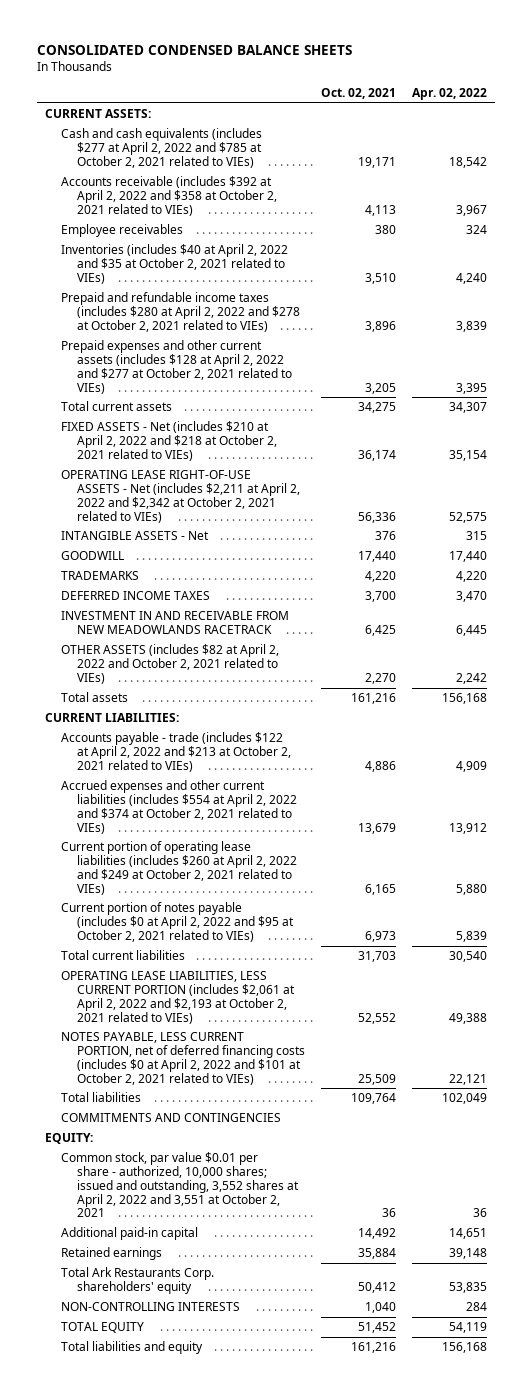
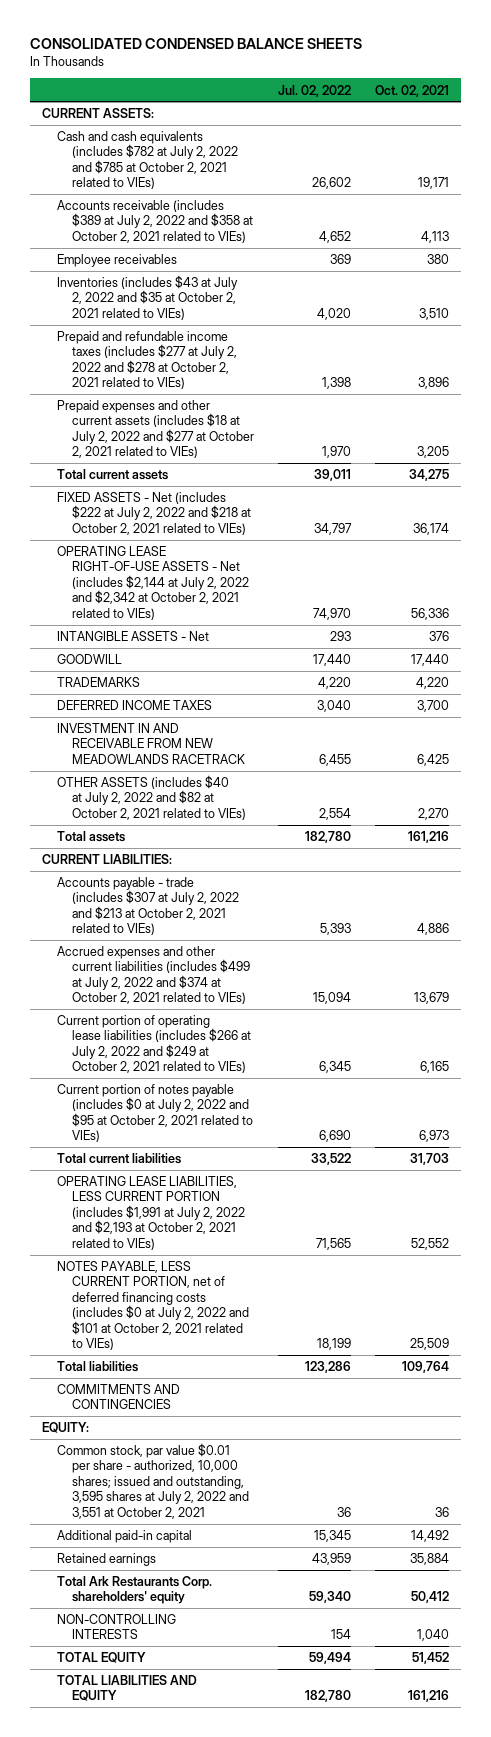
- | Oct. 02, 2021 | Apr. 02, 2022
+ | Jul. 02, 2022 | Oct. 02, 2021
- Cash and cash equivalents (includes $277 at April 2, 2022 and $785 at October 2, 2021 related to VIEs) | 19,171 | 18,542
- Accounts receivable (includes $392 at April 2, 2022 and $358 at October 2, 2021 related to VIEs) | 4,113 | 3,967
+ Cash and cash equivalents (includes $782 at July 2, 2022 and $785 at October 2, 2021 related to VIEs) | 26,602 | 19,171
+ Accounts receivable (includes $389 at July 2, 2022 and $358 at October 2, 2021 related to VIEs) | 4,652 | 4,113
- Inventories (includes $40 at April 2, 2022 and $35 at October 2, 2021 related to VIEs) | 3,510 | 4,240
- Prepaid and refundable income taxes (includes $280 at April 2, 2022 and $278 at October 2, 2021 related to VIEs) | 3,896 | 3,839
- Prepaid expenses and other current assets (includes $128 at April 2, 2022 and $277 at October 2, 2021 related to VIEs) | 3,205 | 3,395
+ Inventories (includes $43 at July 2, 2022 and $35 at October 2, 2021 related to VIEs) | 4,020 | 3,510
+ Prepaid and refundable income taxes (includes $277 at July 2, 2022 and $278 at October 2, 2021 related to VIEs) | 1,398 | 3,896
+ Prepaid expenses and other current assets (includes $18 at July 2, 2022 and $277 at October 2, 2021 related to VIEs) | 1,970 | 3,205
- FIXED ASSETS - Net (includes $210 at April 2, 2022 and $218 at October 2, 2021 related to VIEs) | 36,174 | 35,154
- OPERATING LEASE RIGHT-OF-USE ASSETS - Net (includes $2,211 at April 2, 2022 and $2,342 at October 2, 2021 related to VIEs) | 56,336 | 52,575
+ FIXED ASSETS - Net (includes $222 at July 2, 2022 and $218 at October 2, 2021 related to VIEs) | 34,797 | 36,174
+ OPERATING LEASE RIGHT-OF-USE ASSETS - Net (includes $2,144 at July 2, 2022 and $2,342 at October 2, 2021 related to VIEs) | 74,970 | 56,336
- OTHER ASSETS (includes $82 at April 2, 2022 and October 2, 2021 related to VIEs) | 2,270 | 2,242
+ OTHER ASSETS (includes $40 at July 2, 2022 and $82 at October 2, 2021 related to VIEs) | 2,554 | 2,270
- Accounts payable - trade (includes $122 at April 2, 2022 and $213 at October 2, 2021 related to VIEs) | 4,886 | 4,909
- Accrued expenses and other current liabilities (includes $554 at April 2, 2022 and $374 at October 2, 2021 related to VIEs) | 13,679 | 13,912
- Current portion of operating lease liabilities (includes $260 at April 2, 2022 and $249 at October 2, 2021 related to VIEs) | 6,165 | 5,880
- Current portion of notes payable (includes $0 at April 2, 2022 and $95 at October 2, 2021 related to VIEs) | 6,973 | 5,839
+ Accounts payable - trade (includes $307 at July 2, 2022 and $213 at October 2, 2021 related to VIEs) | 5,393 | 4,886
+ Accrued expenses and other current liabilities (includes $499 at July 2, 2022 and $374 at October 2, 2021 related to VIEs) | 15,094 | 13,679
+ Current portion of operating lease liabilities (includes $266 at July 2, 2022 and $249 at October 2, 2021 related to VIEs) | 6,345 | 6,165
+ Current portion of notes payable (includes $0 at July 2, 2022 and $95 at October 2, 2021 related to VIEs) | 6,690 | 6,973
- OPERATING LEASE LIABILITIES, LESS CURRENT PORTION (includes $2,061 at April 2, 2022 and $2,193 at October 2, 2021 related to VIEs) | 52,552 | 49,388
- NOTES PAYABLE, LESS CURRENT PORTION, net of deferred financing costs (includes $0 at April 2, 2022 and $101 at October 2, 2021 related to VIEs) | 25,509 | 22,121
+ OPERATING LEASE LIABILITIES, LESS CURRENT PORTION (includes $1,991 at July 2, 2022 and $2,193 at October 2, 2021 related to VIEs) | 71,565 | 52,552
+ NOTES PAYABLE, LESS CURRENT PORTION, net of deferred financing costs (includes $0 at July 2, 2022 and $101 at October 2, 2021 related to VIEs) | 18,199 | 25,509
- Common stock, par value $0.01 per share - authorized, 10,000 shares; issued and outstanding, 3,552 shares at April 2, 2022 and 3,551 at October 2, 2021 | 36 | 36
+ Common stock, par value $0.01 per share - authorized, 10,000 shares; issued and outstanding, 3,595 shares at July 2, 2022 and 3,551 at October 2, 2021 | 36 | 36
- Total liabilities and equity | 161,216 | 156,168
+ TOTAL LIABILITIES AND EQUITY | 182,780 | 161,216

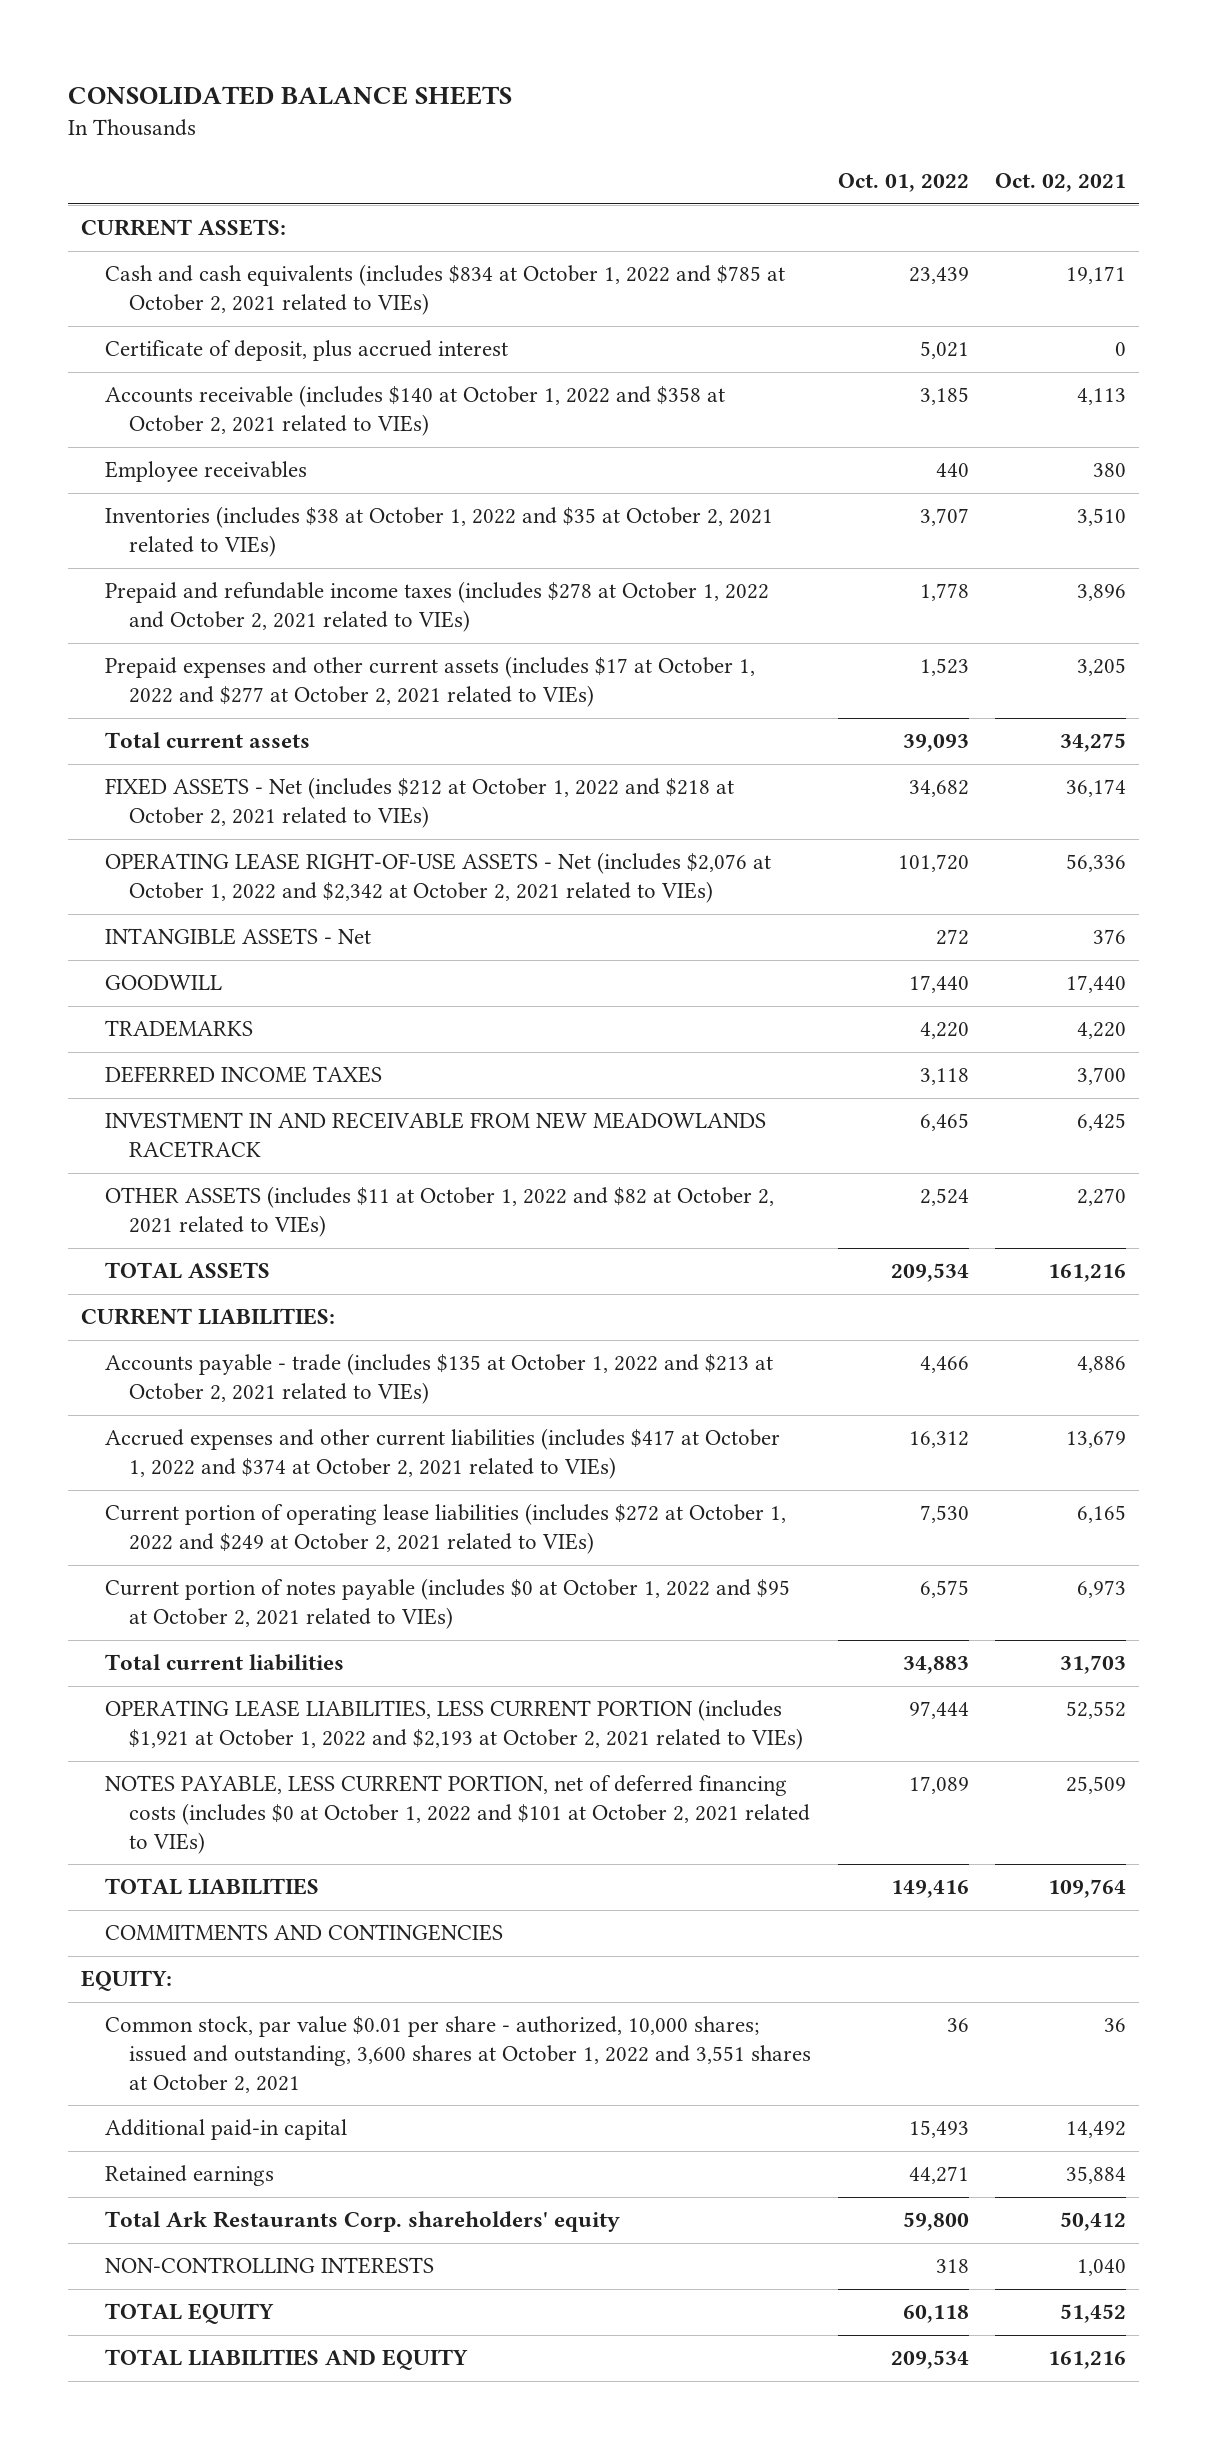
- CONSOLIDATED CONDENSED BALANCE SHEETS
+ CONSOLIDATED BALANCE SHEETS
- | Jul. 02, 2022 | Oct. 02, 2021
+ | Oct. 01, 2022 | Oct. 02, 2021
- Cash and cash equivalents (includes $782 at July 2, 2022 and $785 at October 2, 2021 related to VIEs) | 26,602 | 19,171
- Accounts receivable (includes $389 at July 2, 2022 and $358 at October 2, 2021 related to VIEs) | 4,652 | 4,113
+ Cash and cash equivalents (includes $834 at October 1, 2022 and $785 at October 2, 2021 related to VIEs) | 23,439 | 19,171
+ Certificate of deposit, plus accrued interest | 5,021 | 0
+ Accounts receivable (includes $140 at October 1, 2022 and $358 at October 2, 2021 related to VIEs) | 3,185 | 4,113
- Inventories (includes $43 at July 2, 2022 and $35 at October 2, 2021 related to VIEs) | 4,020 | 3,510
- Prepaid and refundable income taxes (includes $277 at July 2, 2022 and $278 at October 2, 2021 related to VIEs) | 1,398 | 3,896
- Prepaid expenses and other current assets (includes $18 at July 2, 2022 and $277 at October 2, 2021 related to VIEs) | 1,970 | 3,205
+ Inventories (includes $38 at October 1, 2022 and $35 at October 2, 2021 related to VIEs) | 3,707 | 3,510
+ Prepaid and refundable income taxes (includes $278 at October 1, 2022 and October 2, 2021 related to VIEs) | 1,778 | 3,896
+ Prepaid expenses and other current assets (includes $17 at October 1, 2022 and $277 at October 2, 2021 related to VIEs) | 1,523 | 3,205
- FIXED ASSETS - Net (includes $222 at July 2, 2022 and $218 at October 2, 2021 related to VIEs) | 34,797 | 36,174
- OPERATING LEASE RIGHT-OF-USE ASSETS - Net (includes $2,144 at July 2, 2022 and $2,342 at October 2, 2021 related to VIEs) | 74,970 | 56,336
+ FIXED ASSETS - Net (includes $212 at October 1, 2022 and $218 at October 2, 2021 related to VIEs) | 34,682 | 36,174
+ OPERATING LEASE RIGHT-OF-USE ASSETS - Net (includes $2,076 at October 1, 2022 and $2,342 at October 2, 2021 related to VIEs) | 101,720 | 56,336
- OTHER ASSETS (includes $40 at July 2, 2022 and $82 at October 2, 2021 related to VIEs) | 2,554 | 2,270
- Total assets | 182,780 | 161,216
+ OTHER ASSETS (includes $11 at October 1, 2022 and $82 at October 2, 2021 related to VIEs) | 2,524 | 2,270
+ TOTAL ASSETS | 209,534 | 161,216
- Accounts payable - trade (includes $307 at July 2, 2022 and $213 at October 2, 2021 related to VIEs) | 5,393 | 4,886
- Accrued expenses and other current liabilities (includes $499 at July 2, 2022 and $374 at October 2, 2021 related to VIEs) | 15,094 | 13,679
- Current portion of operating lease liabilities (includes $266 at July 2, 2022 and $249 at October 2, 2021 related to VIEs) | 6,345 | 6,165
- Current portion of notes payable (includes $0 at July 2, 2022 and $95 at October 2, 2021 related to VIEs) | 6,690 | 6,973
+ Accounts payable - trade (includes $135 at October 1, 2022 and $213 at October 2, 2021 related to VIEs) | 4,466 | 4,886
+ Accrued expenses and other current liabilities (includes $417 at October 1, 2022 and $374 at October 2, 2021 related to VIEs) | 16,312 | 13,679
+ Current portion of operating lease liabilities (includes $272 at October 1, 2022 and $249 at October 2, 2021 related to VIEs) | 7,530 | 6,165
+ Current portion of notes payable (includes $0 at October 1, 2022 and $95 at October 2, 2021 related to VIEs) | 6,575 | 6,973
- OPERATING LEASE LIABILITIES, LESS CURRENT PORTION (includes $1,991 at July 2, 2022 and $2,193 at October 2, 2021 related to VIEs) | 71,565 | 52,552
- NOTES PAYABLE, LESS CURRENT PORTION, net of deferred financing costs (includes $0 at July 2, 2022 and $101 at October 2, 2021 related to VIEs) | 18,199 | 25,509
- Total liabilities | 123,286 | 109,764
+ OPERATING LEASE LIABILITIES, LESS CURRENT PORTION (includes $1,921 at October 1, 2022 and $2,193 at October 2, 2021 related to VIEs) | 97,444 | 52,552
+ NOTES PAYABLE, LESS CURRENT PORTION, net of deferred financing costs (includes $0 at October 1, 2022 and $101 at October 2, 2021 related to VIEs) | 17,089 | 25,509
+ TOTAL LIABILITIES | 149,416 | 109,764
- Common stock, par value $0.01 per share - authorized, 10,000 shares; issued and outstanding, 3,595 shares at July 2, 2022 and 3,551 at October 2, 2021 | 36 | 36
+ Common stock, par value $0.01 per share - authorized, 10,000 shares; issued and outstanding, 3,600 shares at October 1, 2022 and 3,551 shares at October 2, 2021 | 36 | 36

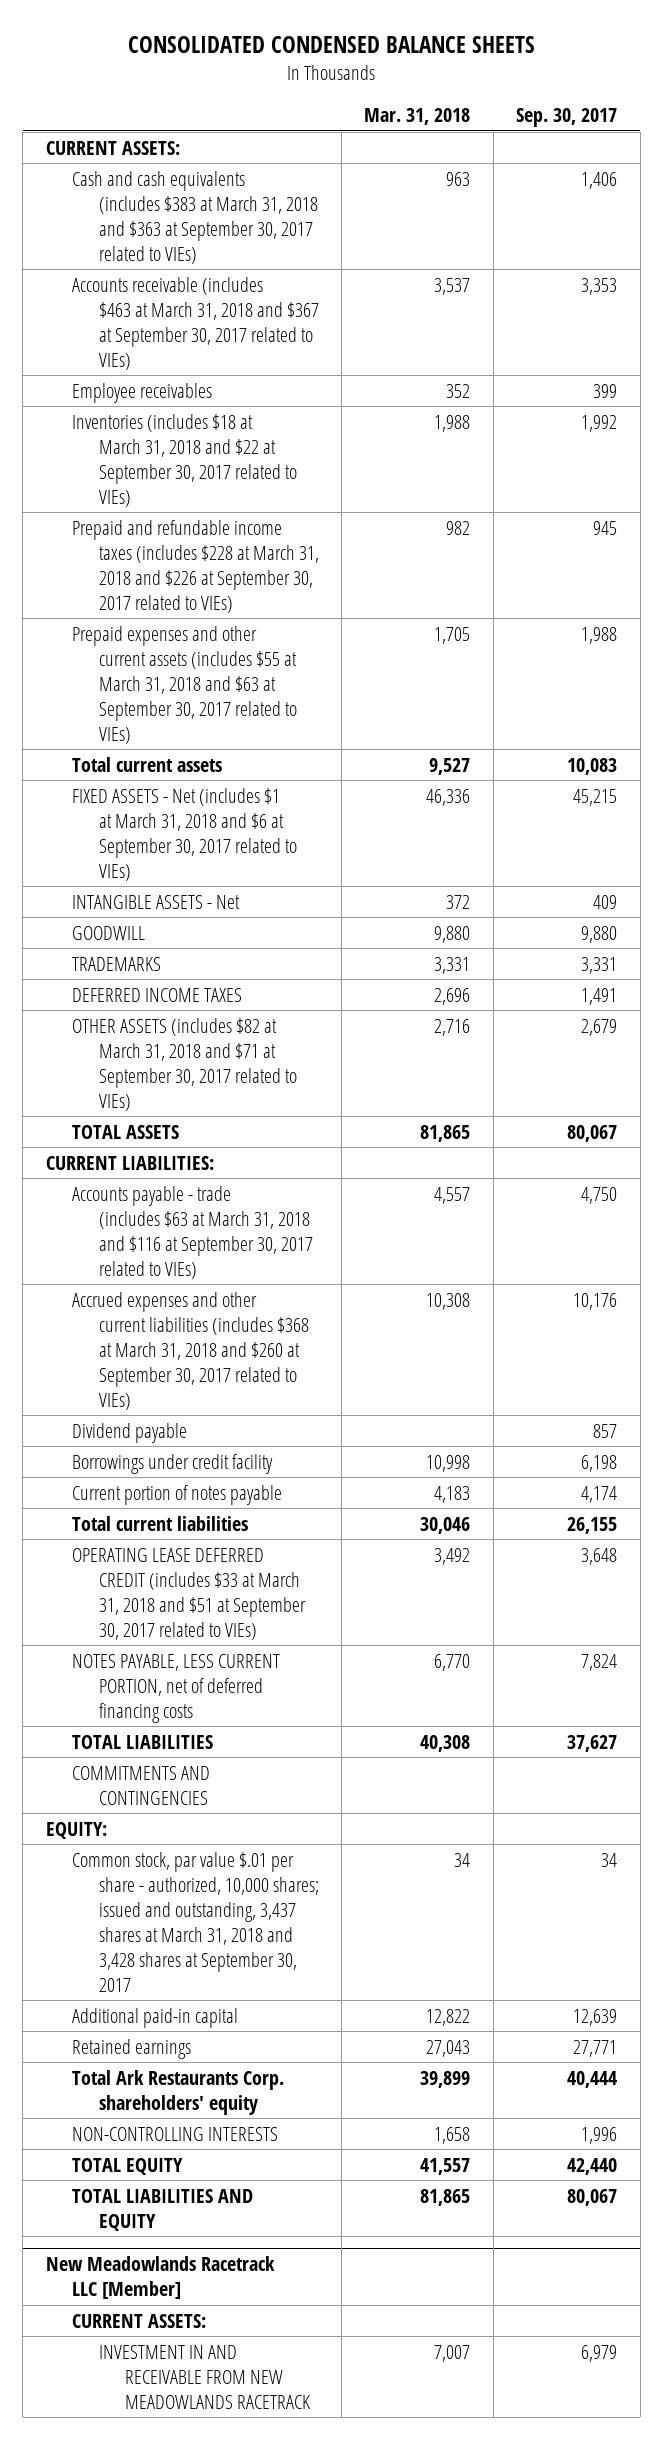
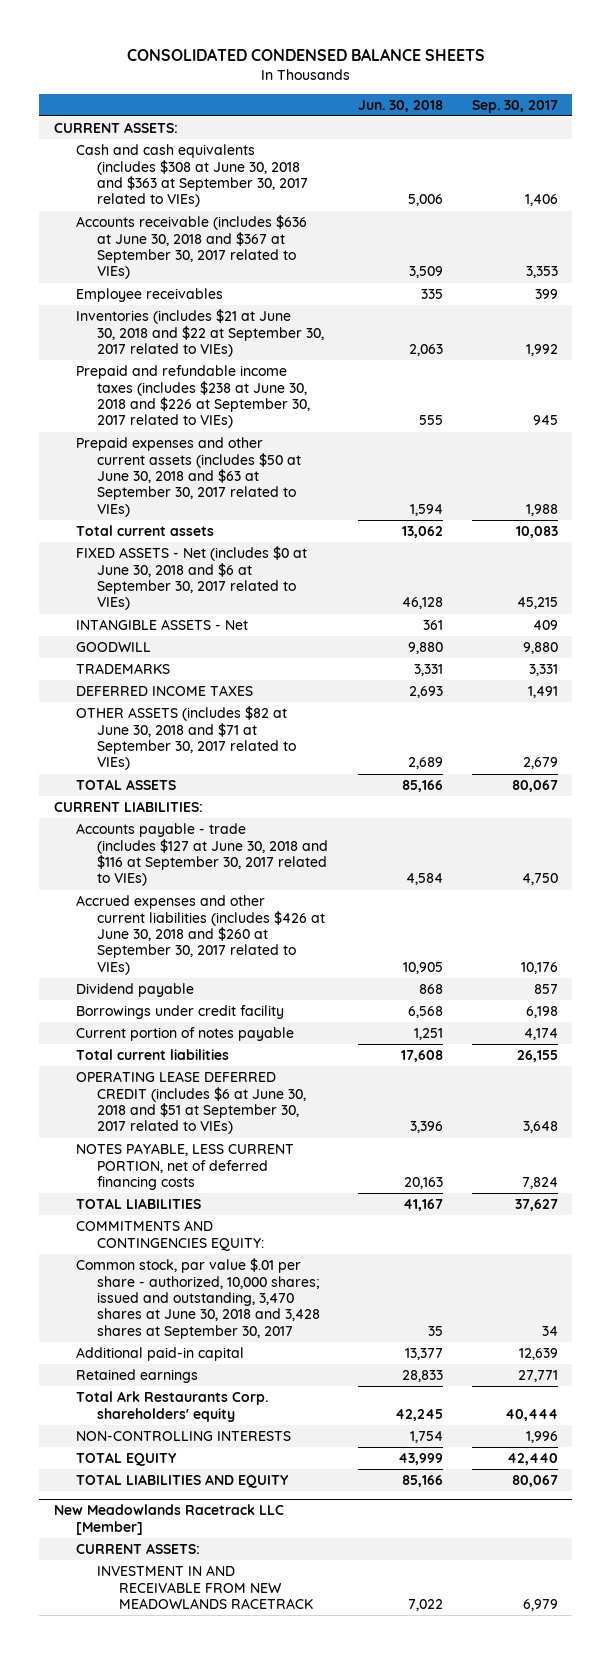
- | Mar. 31, 2018 | Sep. 30, 2017
+ | Jun. 30, 2018 | Sep. 30, 2017
- Cash and cash equivalents (includes $383 at March 31, 2018 and $363 at September 30, 2017 related to VIEs) | 963 | 1,406
- Accounts receivable (includes $463 at March 31, 2018 and $367 at September 30, 2017 related to VIEs) | 3,537 | 3,353
+ Cash and cash equivalents (includes $308 at June 30, 2018 and $363 at September 30, 2017 related to VIEs) | 5,006 | 1,406
+ Accounts receivable (includes $636 at June 30, 2018 and $367 at September 30, 2017 related to VIEs) | 3,509 | 3,353
- Inventories (includes $18 at March 31, 2018 and $22 at September 30, 2017 related to VIEs) | 1,988 | 1,992
- Prepaid and refundable income taxes (includes $228 at March 31, 2018 and $226 at September 30, 2017 related to VIEs) | 982 | 945
- Prepaid expenses and other current assets (includes $55 at March 31, 2018 and $63 at September 30, 2017 related to VIEs) | 1,705 | 1,988
+ Inventories (includes $21 at June 30, 2018 and $22 at September 30, 2017 related to VIEs) | 2,063 | 1,992
+ Prepaid and refundable income taxes (includes $238 at June 30, 2018 and $226 at September 30, 2017 related to VIEs) | 555 | 945
+ Prepaid expenses and other current assets (includes $50 at June 30, 2018 and $63 at September 30, 2017 related to VIEs) | 1,594 | 1,988
- FIXED ASSETS - Net (includes $1 at March 31, 2018 and $6 at September 30, 2017 related to VIEs) | 46,336 | 45,215
+ FIXED ASSETS - Net (includes $0 at June 30, 2018 and $6 at September 30, 2017 related to VIEs) | 46,128 | 45,215
- OTHER ASSETS (includes $82 at March 31, 2018 and $71 at September 30, 2017 related to VIEs) | 2,716 | 2,679
+ OTHER ASSETS (includes $82 at June 30, 2018 and $71 at September 30, 2017 related to VIEs) | 2,689 | 2,679
- Accounts payable - trade (includes $63 at March 31, 2018 and $116 at September 30, 2017 related to VIEs) | 4,557 | 4,750
- Accrued expenses and other current liabilities (includes $368 at March 31, 2018 and $260 at September 30, 2017 related to VIEs) | 10,308 | 10,176
+ Accounts payable - trade (includes $127 at June 30, 2018 and $116 at September 30, 2017 related to VIEs) | 4,584 | 4,750
+ Accrued expenses and other current liabilities (includes $426 at June 30, 2018 and $260 at September 30, 2017 related to VIEs) | 10,905 | 10,176
- OPERATING LEASE DEFERRED CREDIT (includes $33 at March 31, 2018 and $51 at September 30, 2017 related to VIEs) | 3,492 | 3,648
+ OPERATING LEASE DEFERRED CREDIT (includes $6 at June 30, 2018 and $51 at September 30, 2017 related to VIEs) | 3,396 | 3,648
- COMMITMENTS AND CONTINGENCIES
- EQUITY:
- Common stock, par value $.01 per share - authorized, 10,000 shares; issued and outstanding, 3,437 shares at March 31, 2018 and 3,428 shares at September 30, 2017 | 34 | 34
+ COMMITMENTS AND CONTINGENCIES EQUITY:
+ Common stock, par value $.01 per share - authorized, 10,000 shares; issued and outstanding, 3,470 shares at June 30, 2018 and 3,428 shares at September 30, 2017 | 35 | 34

